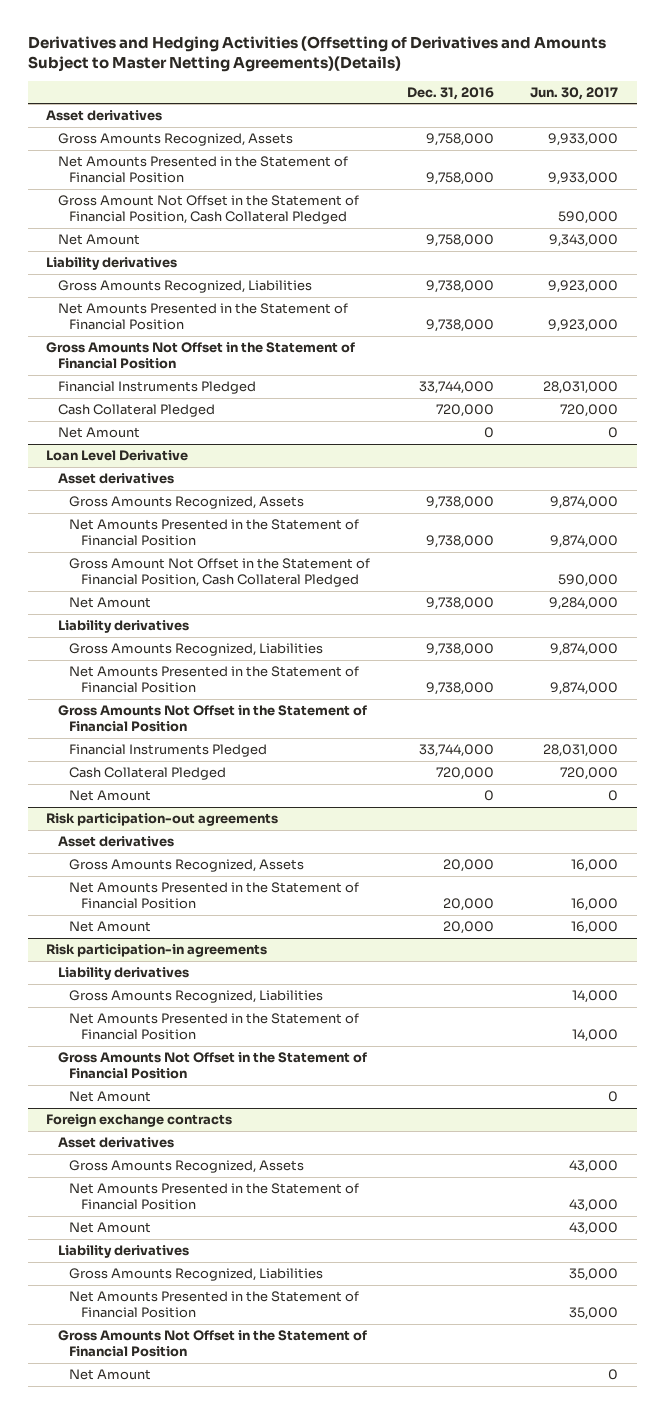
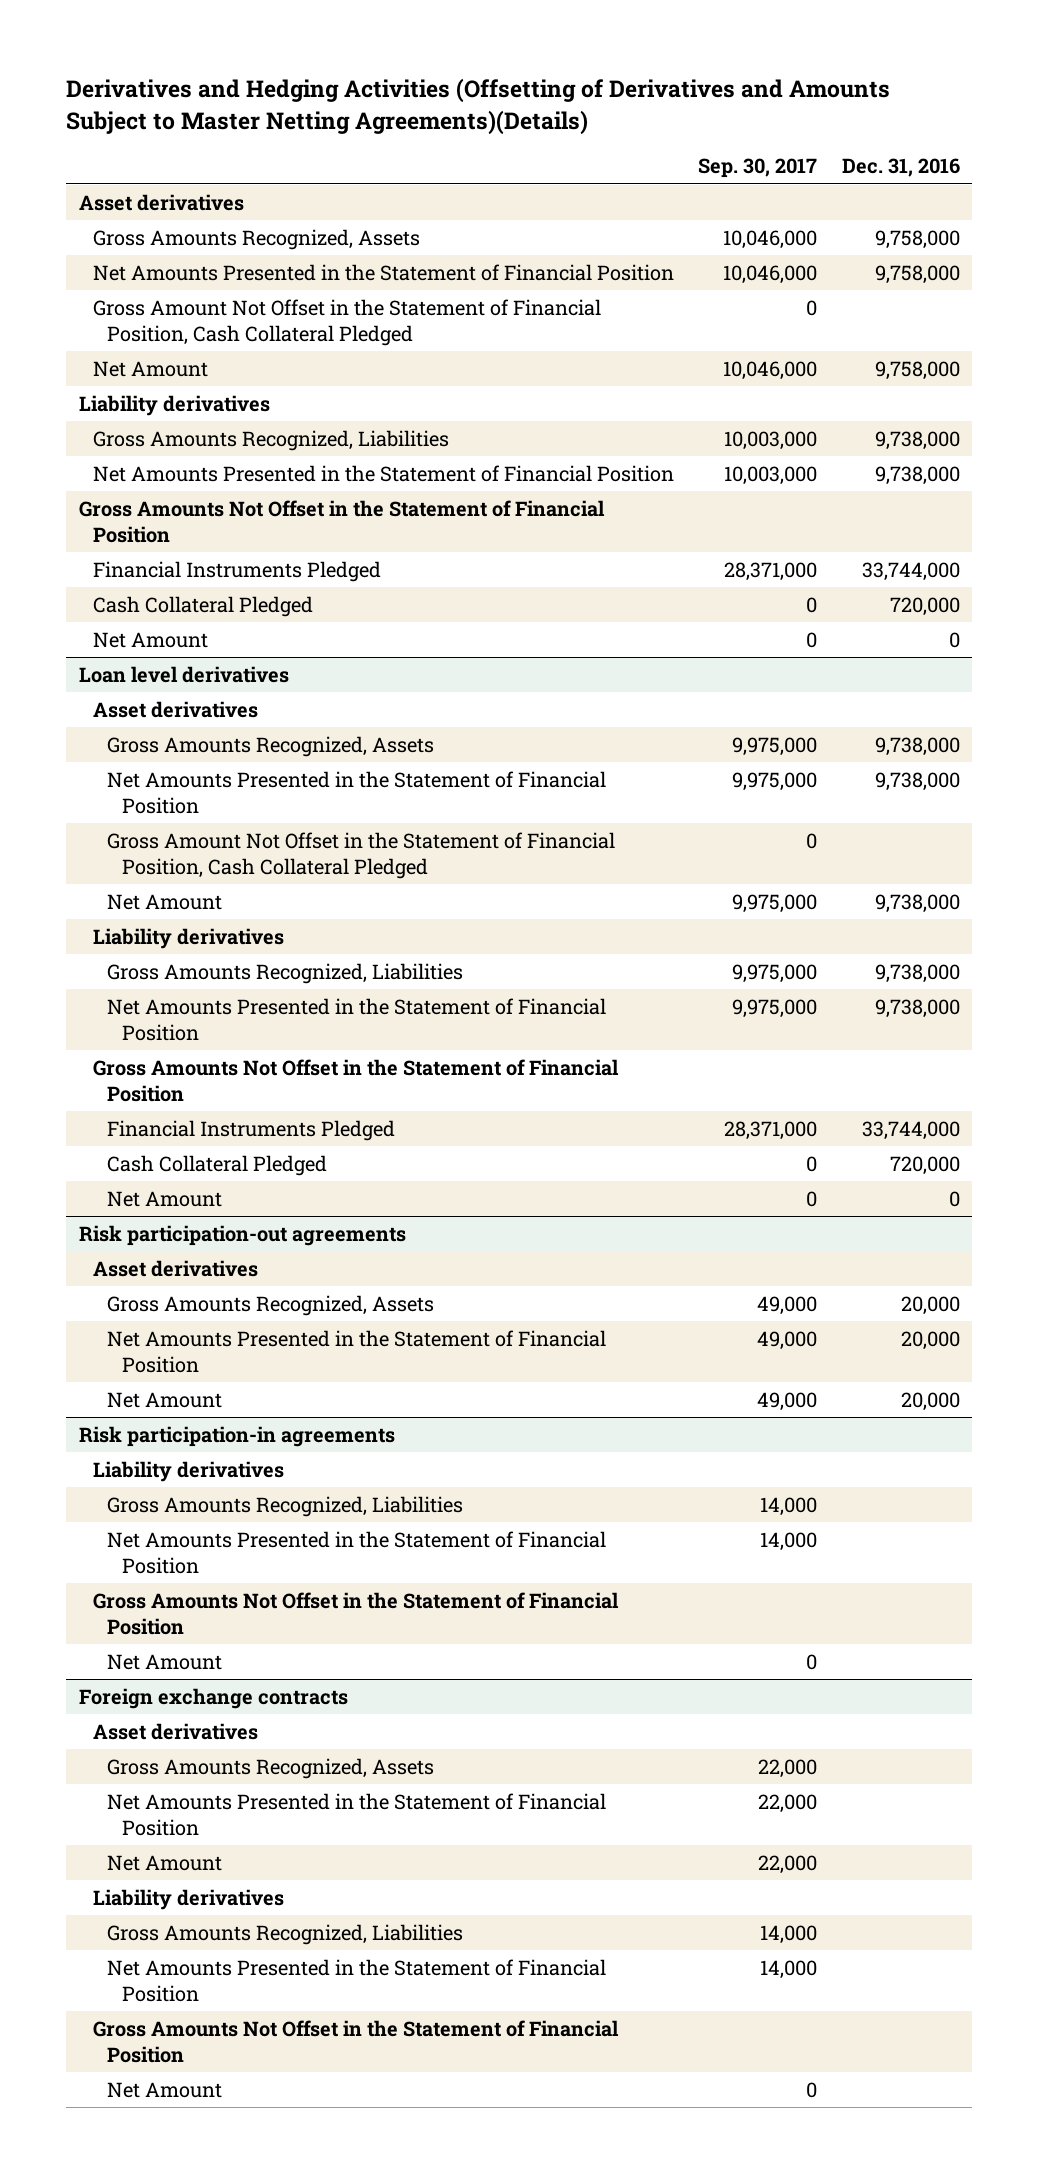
- | Dec. 31, 2016 | Jun. 30, 2017
+ | Sep. 30, 2017 | Dec. 31, 2016
- Loan Level Derivative
+ Loan level derivatives

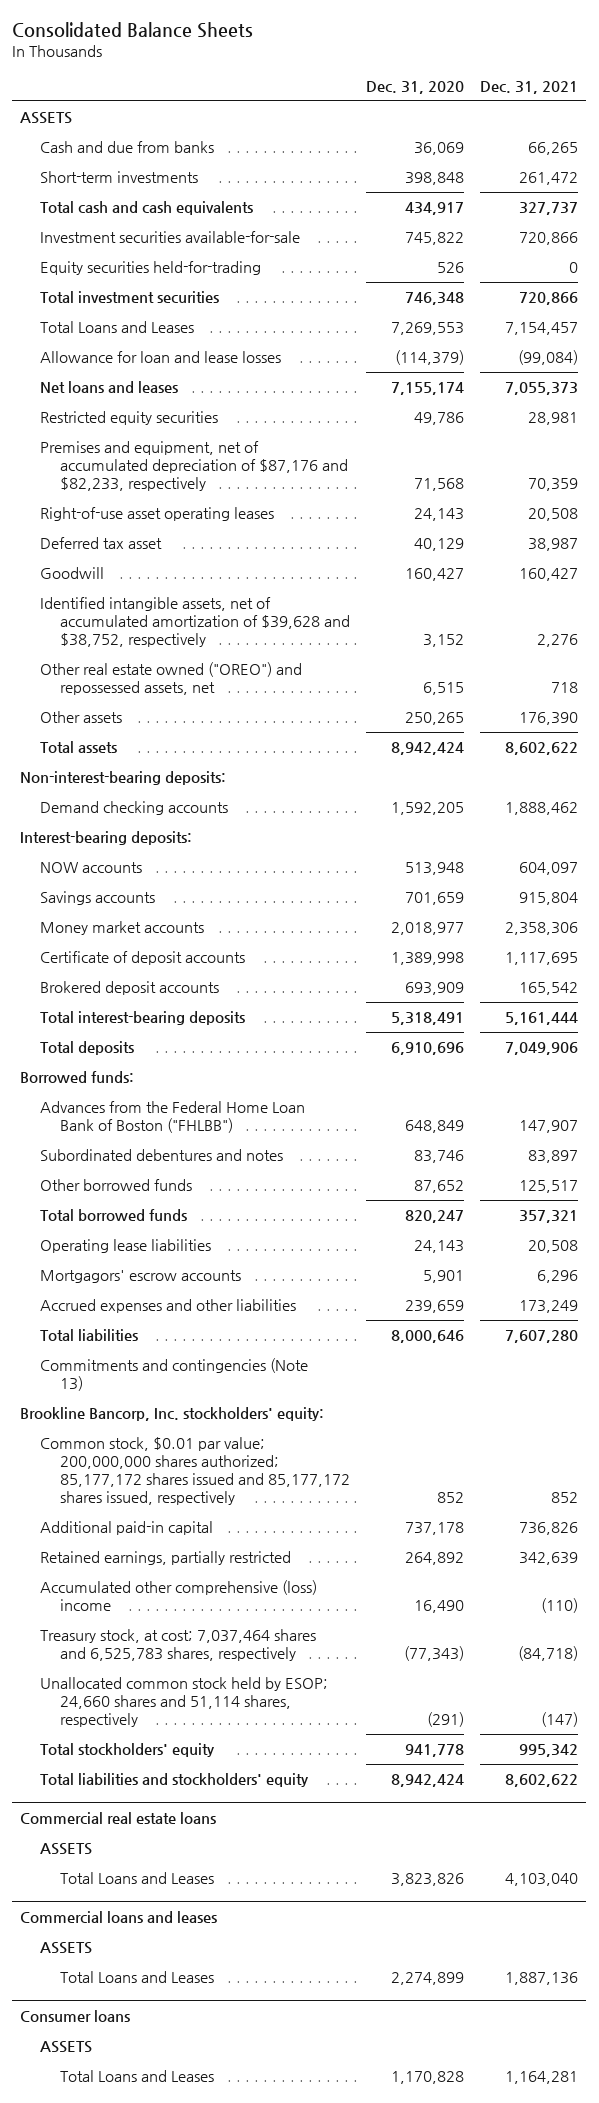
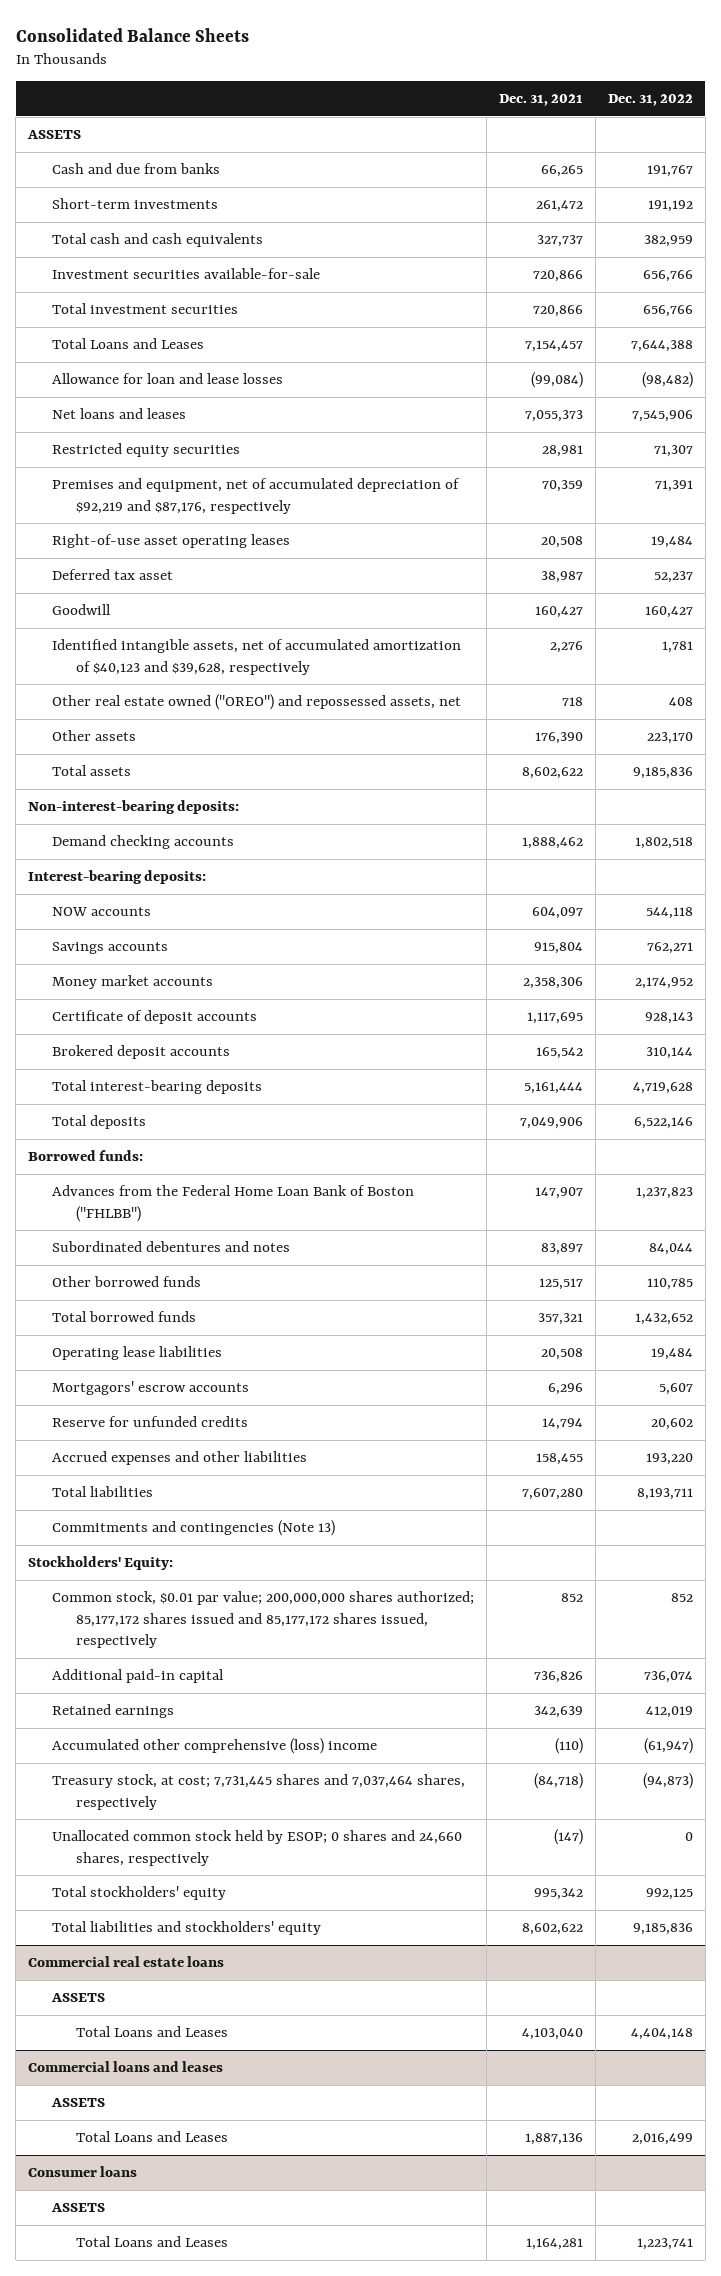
- | Dec. 31, 2020 | Dec. 31, 2021
+ | Dec. 31, 2021 | Dec. 31, 2022
- Equity securities held-for-trading | 526 | 0
- Premises and equipment, net of accumulated depreciation of $87,176 and $82,233, respectively | 71,568 | 70,359
+ Premises and equipment, net of accumulated depreciation of $92,219 and $87,176, respectively | 70,359 | 71,391
- Identified intangible assets, net of accumulated amortization of $39,628 and $38,752, respectively | 3,152 | 2,276
+ Identified intangible assets, net of accumulated amortization of $40,123 and $39,628, respectively | 2,276 | 1,781
- Accrued expenses and other liabilities | 239,659 | 173,249
+ Reserve for unfunded credits | 14,794 | 20,602
+ Accrued expenses and other liabilities | 158,455 | 193,220
- Brookline Bancorp, Inc. stockholders' equity:
+ Stockholders' Equity:
- Retained earnings, partially restricted | 264,892 | 342,639
+ Retained earnings | 342,639 | 412,019
- Treasury stock, at cost; 7,037,464 shares and 6,525,783 shares, respectively | (77,343) | (84,718)
- Unallocated common stock held by ESOP; 24,660 shares and 51,114 shares, respectively | (291) | (147)
+ Treasury stock, at cost; 7,731,445 shares and 7,037,464 shares, respectively | (84,718) | (94,873)
+ Unallocated common stock held by ESOP; 0 shares and 24,660 shares, respectively | (147) | 0

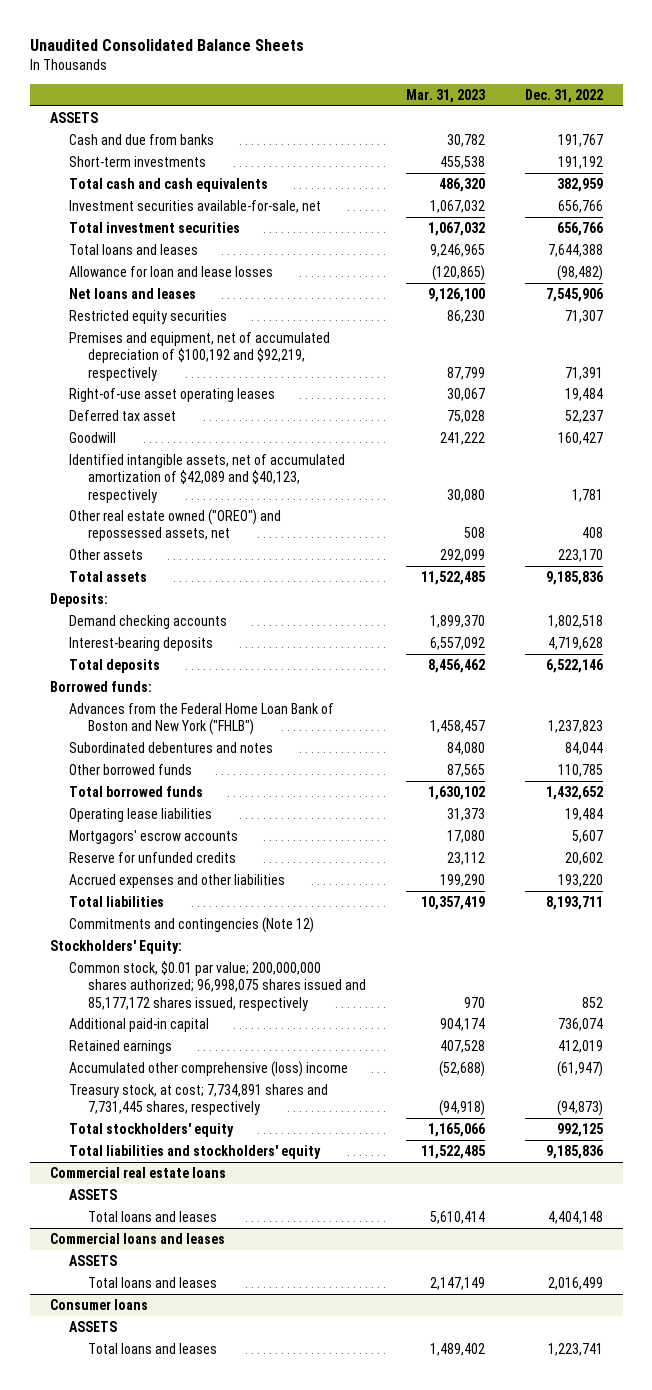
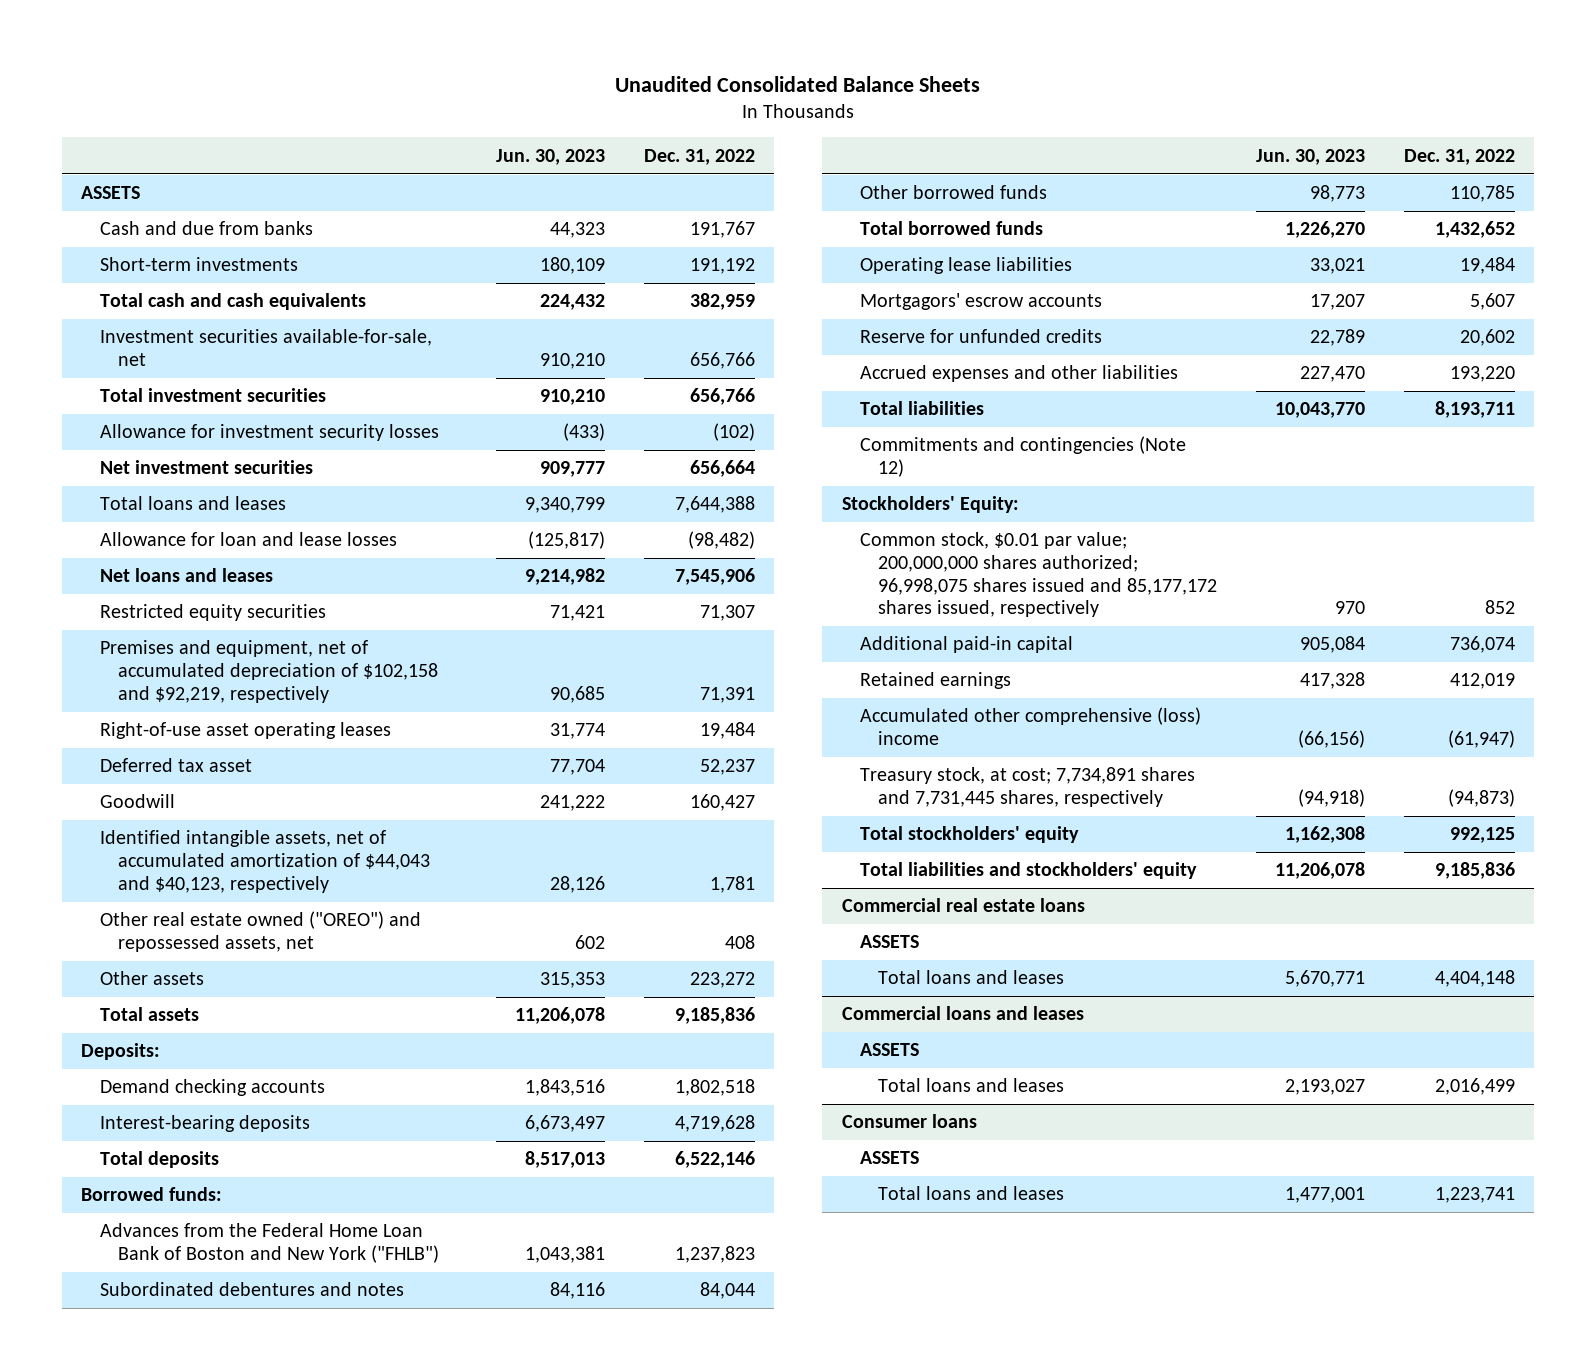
- | Mar. 31, 2023 | Dec. 31, 2022
+ | Jun. 30, 2023 | Dec. 31, 2022
+ Allowance for investment security losses | (433) | (102)
+ Net investment securities | 909,777 | 656,664
- Premises and equipment, net of accumulated depreciation of $100,192 and $92,219, respectively | 87,799 | 71,391
+ Premises and equipment, net of accumulated depreciation of $102,158 and $92,219, respectively | 90,685 | 71,391
- Identified intangible assets, net of accumulated amortization of $42,089 and $40,123, respectively | 30,080 | 1,781
+ Identified intangible assets, net of accumulated amortization of $44,043 and $40,123, respectively | 28,126 | 1,781
- Other assets | 292,099 | 223,170
+ Other assets | 315,353 | 223,272

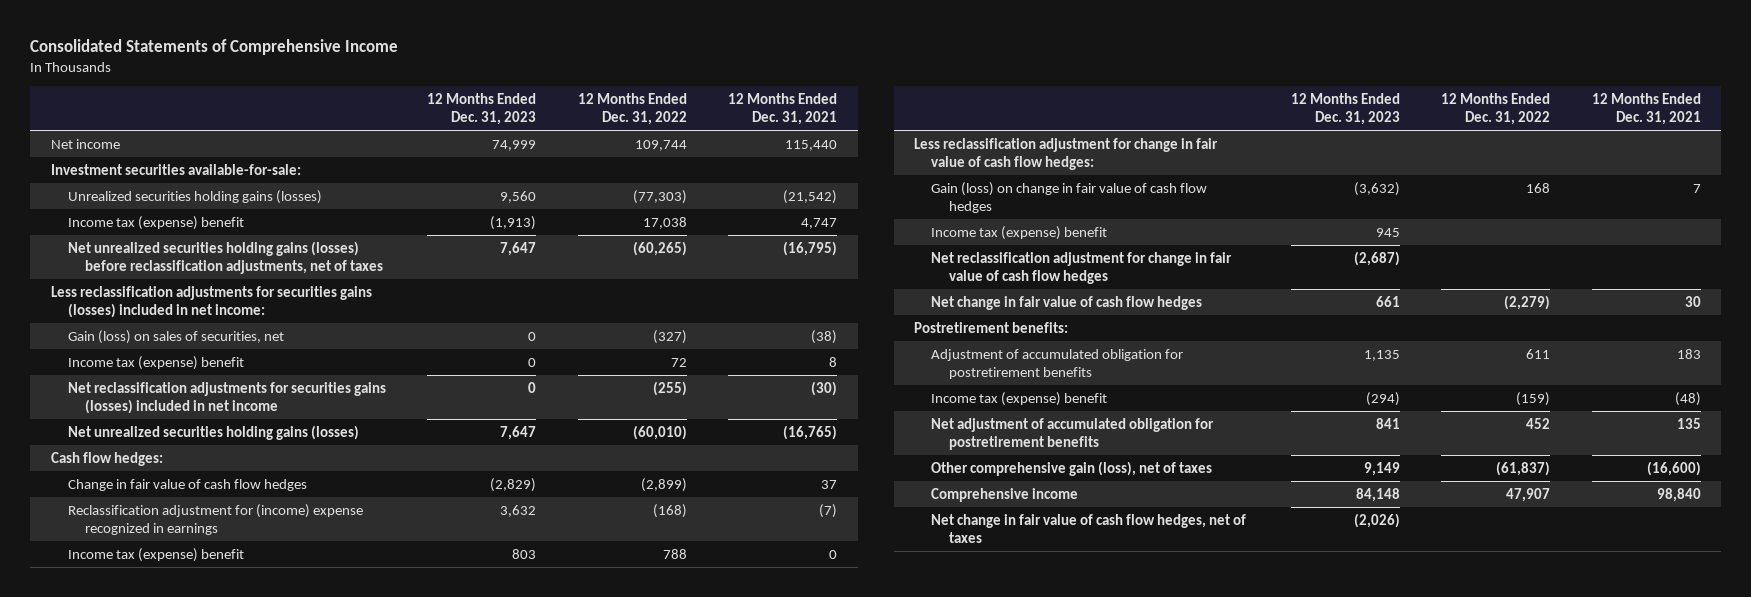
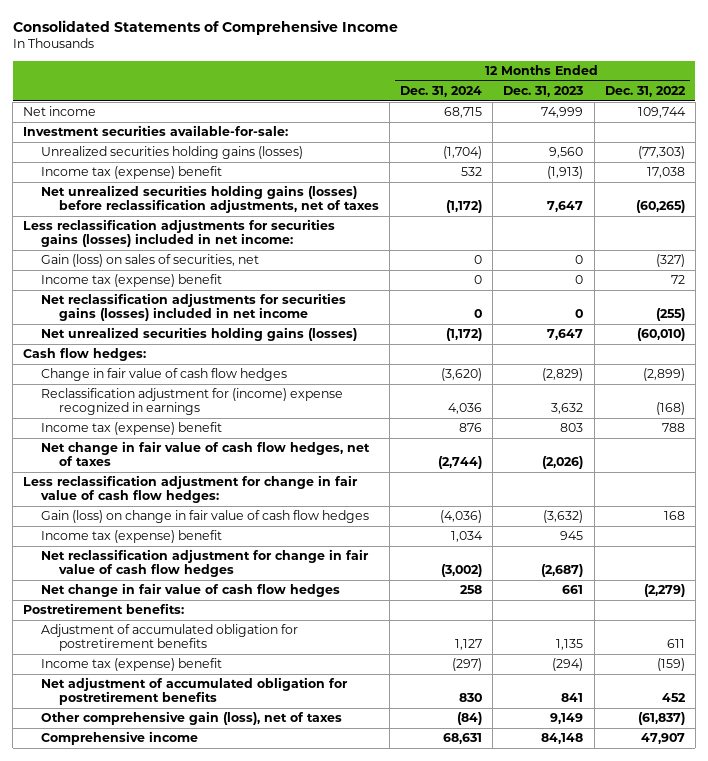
- | 12 Months Ended Dec. 31, 2023 | 12 Months Ended Dec. 31, 2022 | 12 Months Ended Dec. 31, 2021
+ | 12 Months Ended Dec. 31, 2024 | 12 Months Ended Dec. 31, 2023 | 12 Months Ended Dec. 31, 2022
moved up: Net change in fair value of cash flow hedges, net of taxes | (2,744) | (2,026) |

